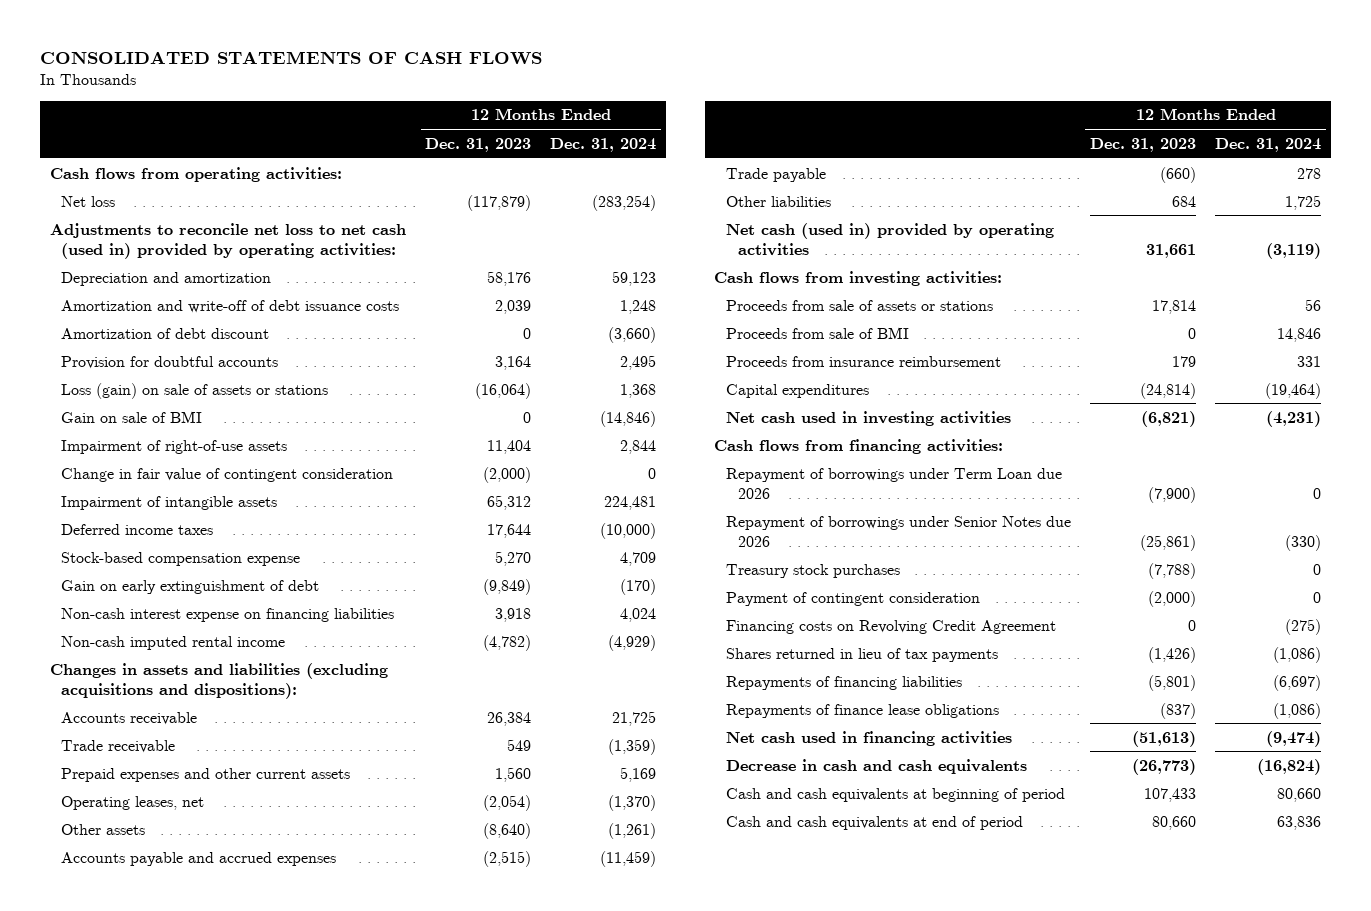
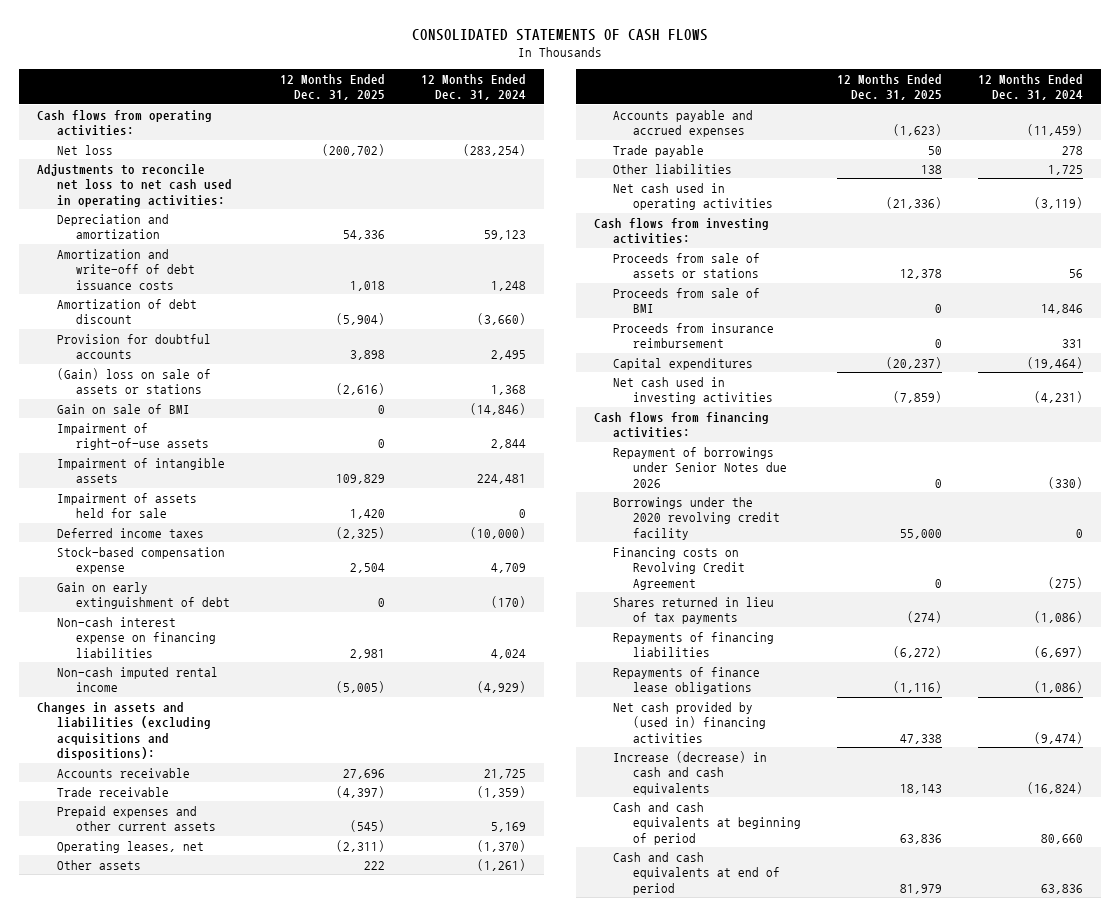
- | 12 Months Ended Dec. 31, 2023 | 12 Months Ended Dec. 31, 2024
+ | 12 Months Ended Dec. 31, 2025 | 12 Months Ended Dec. 31, 2024
- Adjustments to reconcile net loss to net cash (used in) provided by operating activities:
+ Adjustments to reconcile net loss to net cash used in operating activities:
- Loss (gain) on sale of assets or stations | (16,064) | 1,368
+ (Gain) loss on sale of assets or stations | (2,616) | 1,368
- Change in fair value of contingent consideration | (2,000) | 0
+ Impairment of assets held for sale | 1,420 | 0
- Net cash (used in) provided by operating activities | 31,661 | (3,119)
+ Net cash used in operating activities | (21,336) | (3,119)
- Repayment of borrowings under Term Loan due 2026 | (7,900) | 0
- Treasury stock purchases | (7,788) | 0
- Payment of contingent consideration | (2,000) | 0
+ Borrowings under the 2020 revolving credit facility | 55,000 | 0
- Net cash used in financing activities | (51,613) | (9,474)
- Decrease in cash and cash equivalents | (26,773) | (16,824)
+ Net cash provided by (used in) financing activities | 47,338 | (9,474)
+ Increase (decrease) in cash and cash equivalents | 18,143 | (16,824)

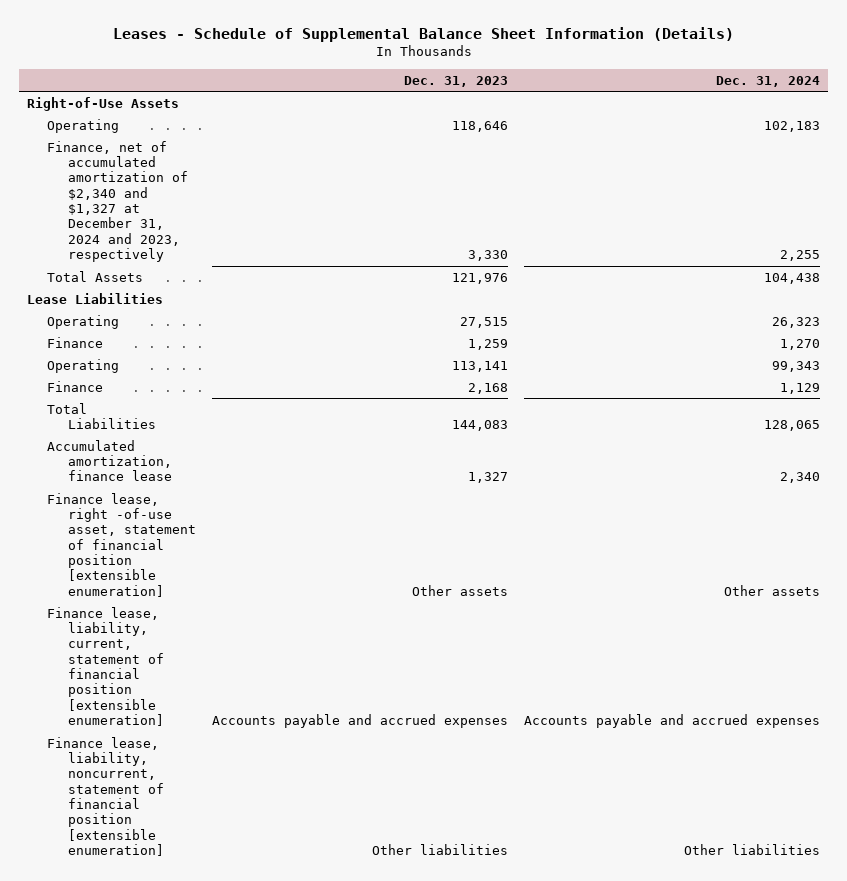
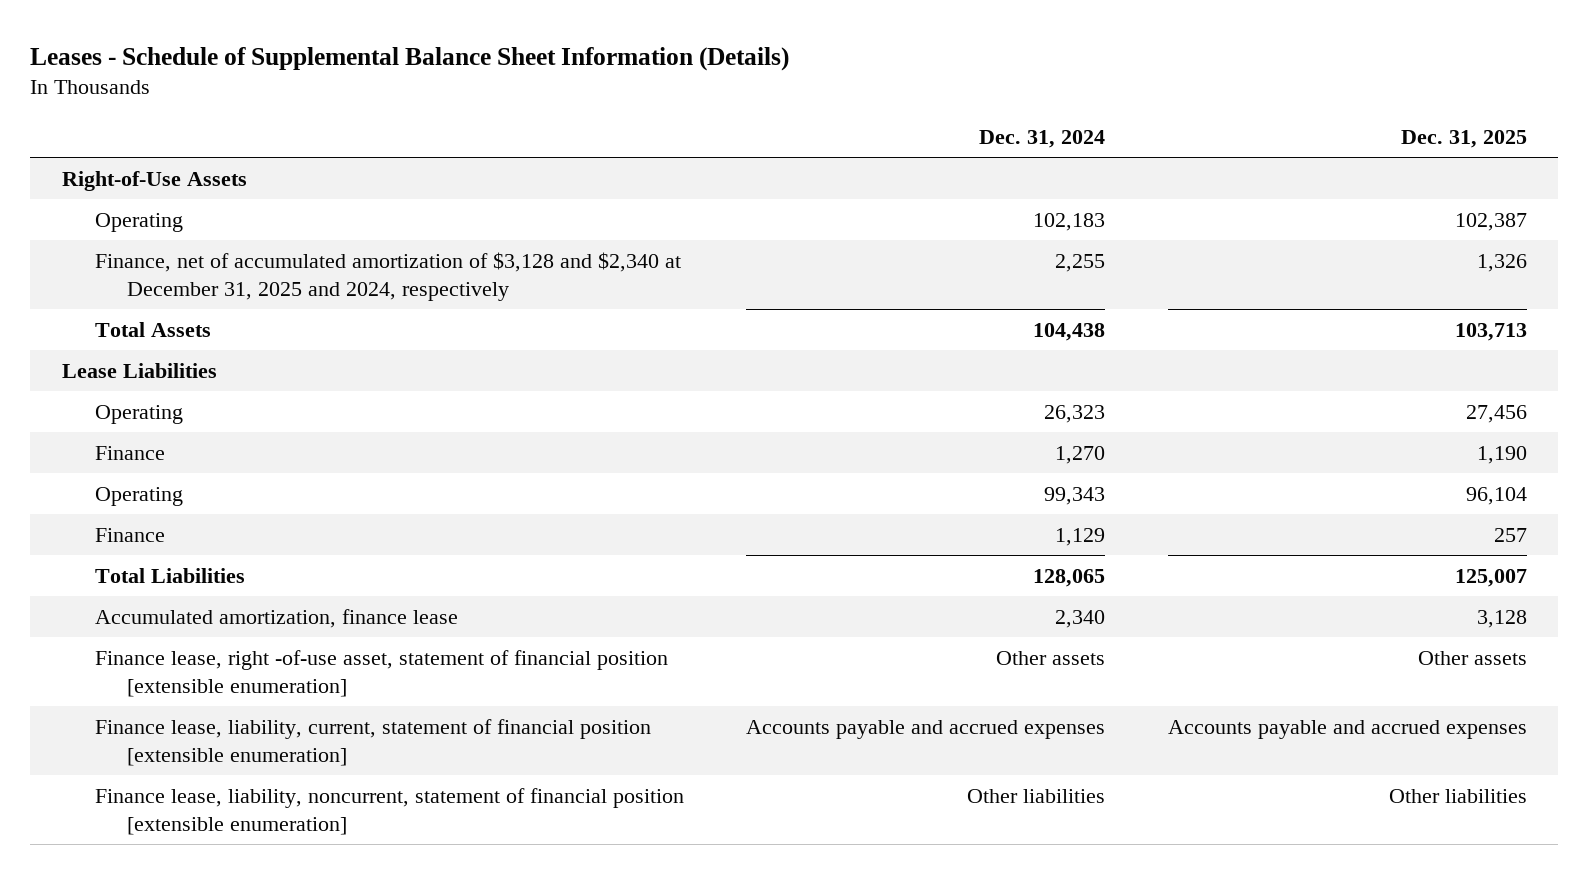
- | Dec. 31, 2023 | Dec. 31, 2024
+ | Dec. 31, 2024 | Dec. 31, 2025
- Finance, net of accumulated amortization of $2,340 and $1,327 at December 31, 2024 and 2023, respectively | 3,330 | 2,255
+ Finance, net of accumulated amortization of $3,128 and $2,340 at December 31, 2025 and 2024, respectively | 2,255 | 1,326

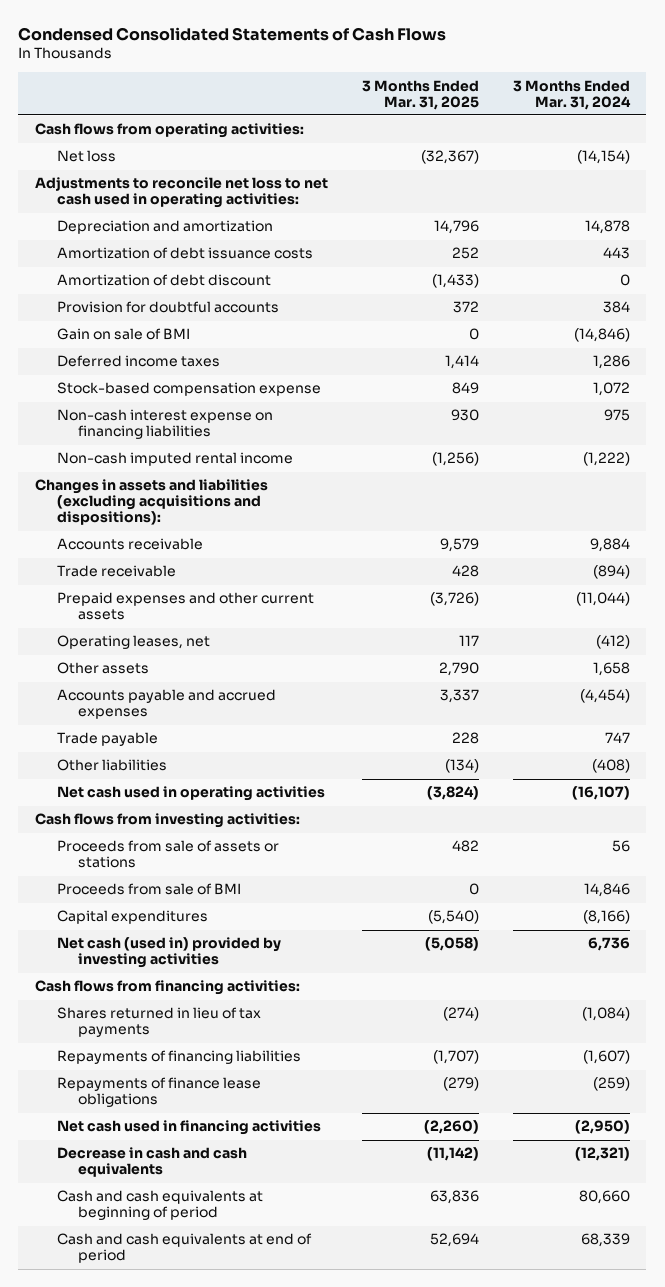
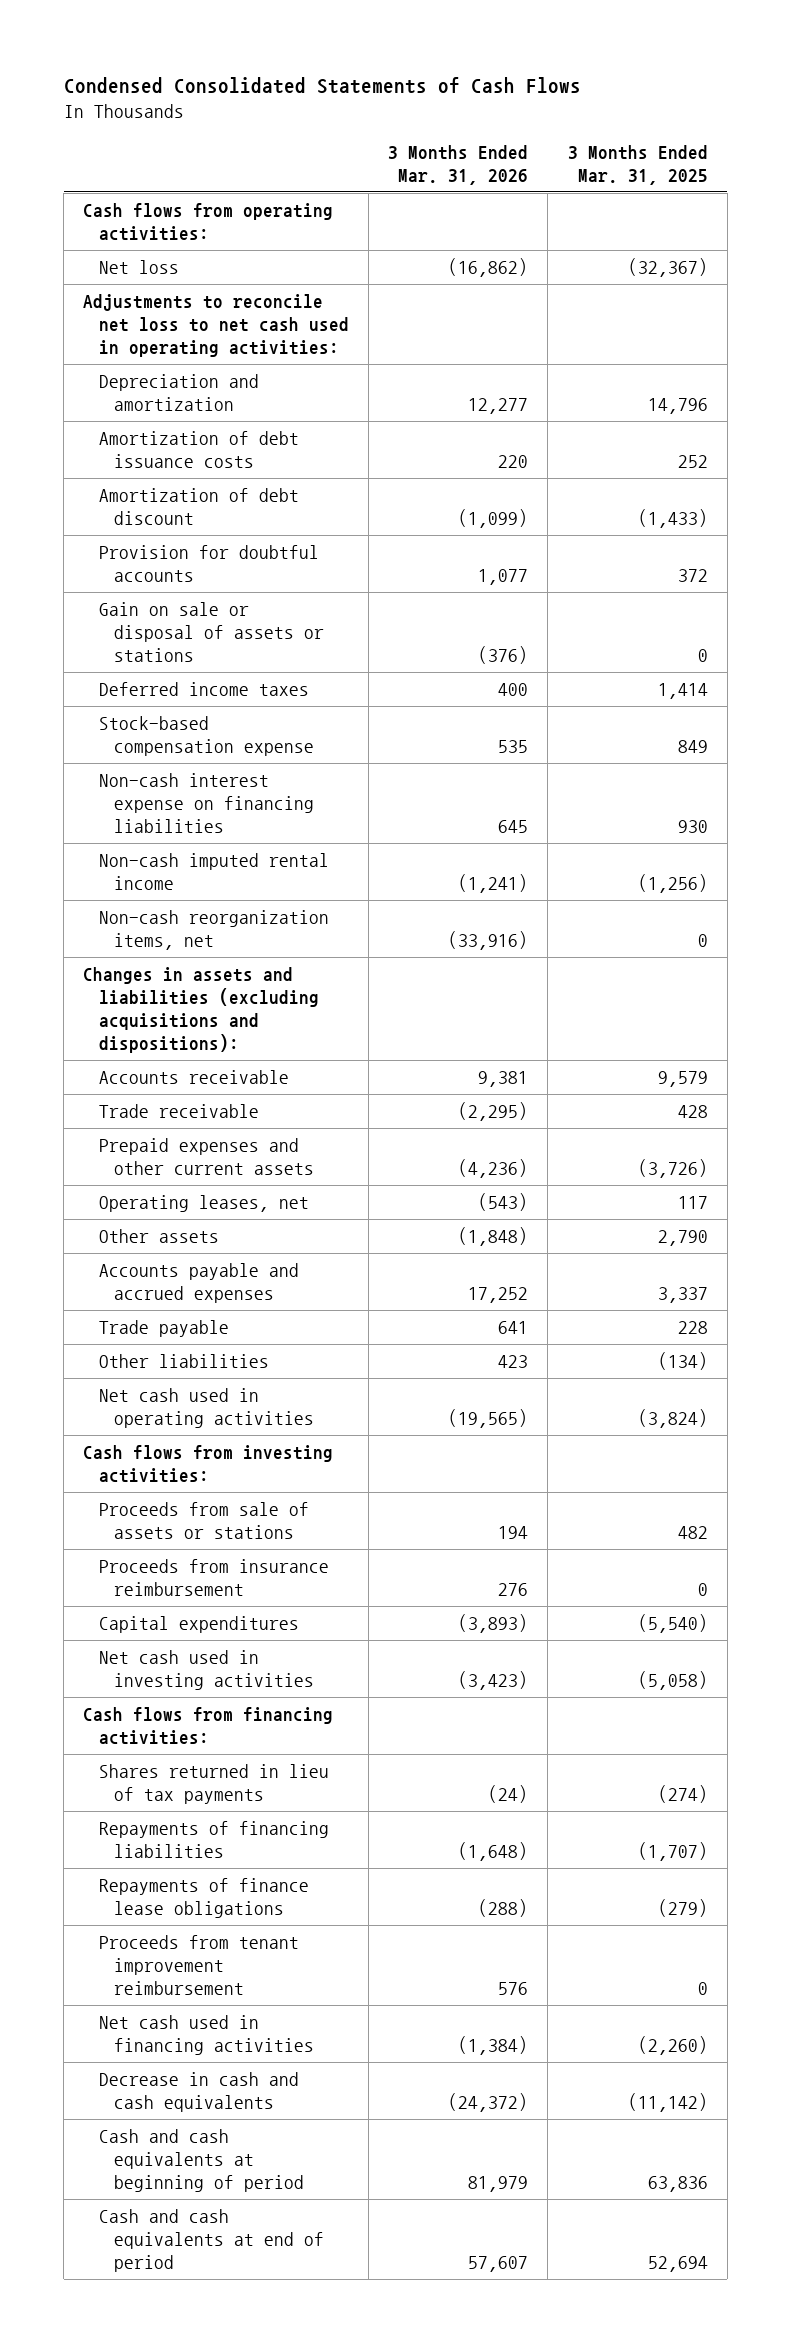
- | 3 Months Ended Mar. 31, 2025 | 3 Months Ended Mar. 31, 2024
+ | 3 Months Ended Mar. 31, 2026 | 3 Months Ended Mar. 31, 2025
- Gain on sale of BMI | 0 | (14,846)
+ Gain on sale or disposal of assets or stations | (376) | 0
+ Non-cash reorganization items, net | (33,916) | 0
- Proceeds from sale of BMI | 0 | 14,846
+ Proceeds from insurance reimbursement | 276 | 0
- Net cash (used in) provided by investing activities | (5,058) | 6,736
+ Net cash used in investing activities | (3,423) | (5,058)
+ Proceeds from tenant improvement reimbursement | 576 | 0

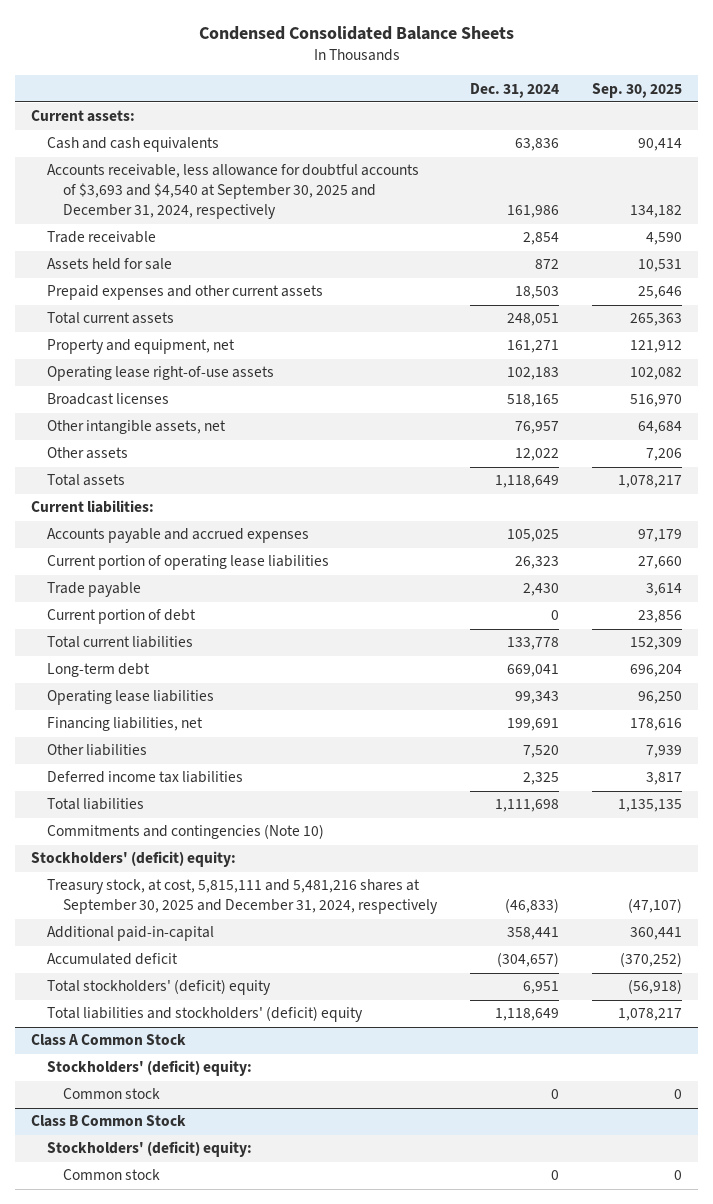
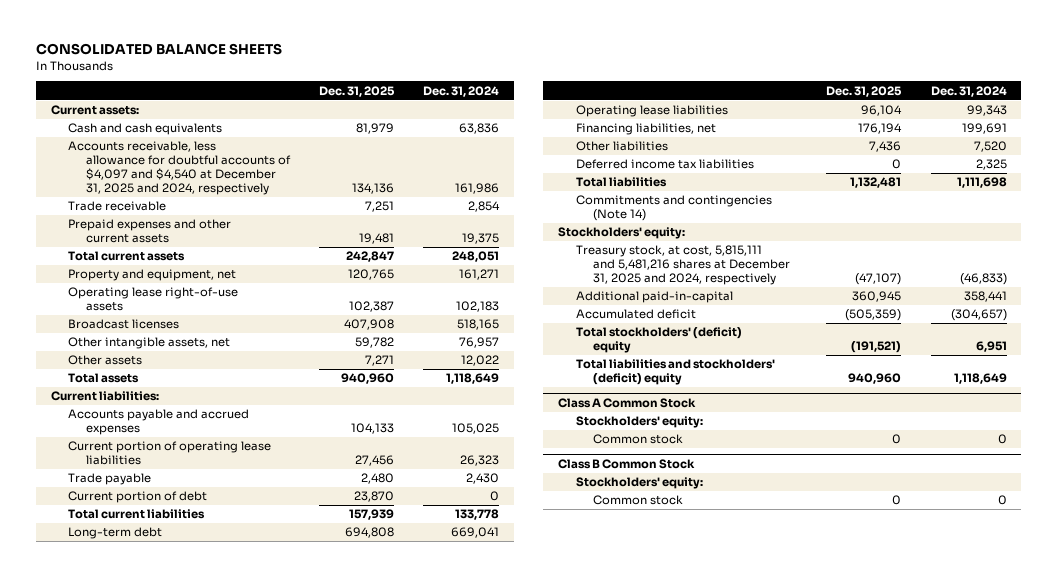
- Condensed Consolidated Balance Sheets
+ CONSOLIDATED BALANCE SHEETS
- | Dec. 31, 2024 | Sep. 30, 2025
+ | Dec. 31, 2025 | Dec. 31, 2024
- Accounts receivable, less allowance for doubtful accounts of $3,693 and $4,540 at September 30, 2025 and December 31, 2024, respectively | 161,986 | 134,182
+ Accounts receivable, less allowance for doubtful accounts of $4,097 and $4,540 at December 31, 2025 and 2024, respectively | 134,136 | 161,986
- Assets held for sale | 872 | 10,531
- Prepaid expenses and other current assets | 18,503 | 25,646
+ Prepaid expenses and other current assets | 19,481 | 19,375
- Commitments and contingencies (Note 10)
- Stockholders' (deficit) equity:
- Treasury stock, at cost, 5,815,111 and 5,481,216 shares at September 30, 2025 and December 31, 2024, respectively | (46,833) | (47,107)
+ Commitments and contingencies (Note 14)
+ Stockholders' equity:
+ Treasury stock, at cost, 5,815,111 and 5,481,216 shares at December 31, 2025 and 2024, respectively | (47,107) | (46,833)
@ Class A Common Stock
- Stockholders' (deficit) equity:
+ Stockholders' equity:
@ Class B Common Stock
- Stockholders' (deficit) equity:
+ Stockholders' equity:

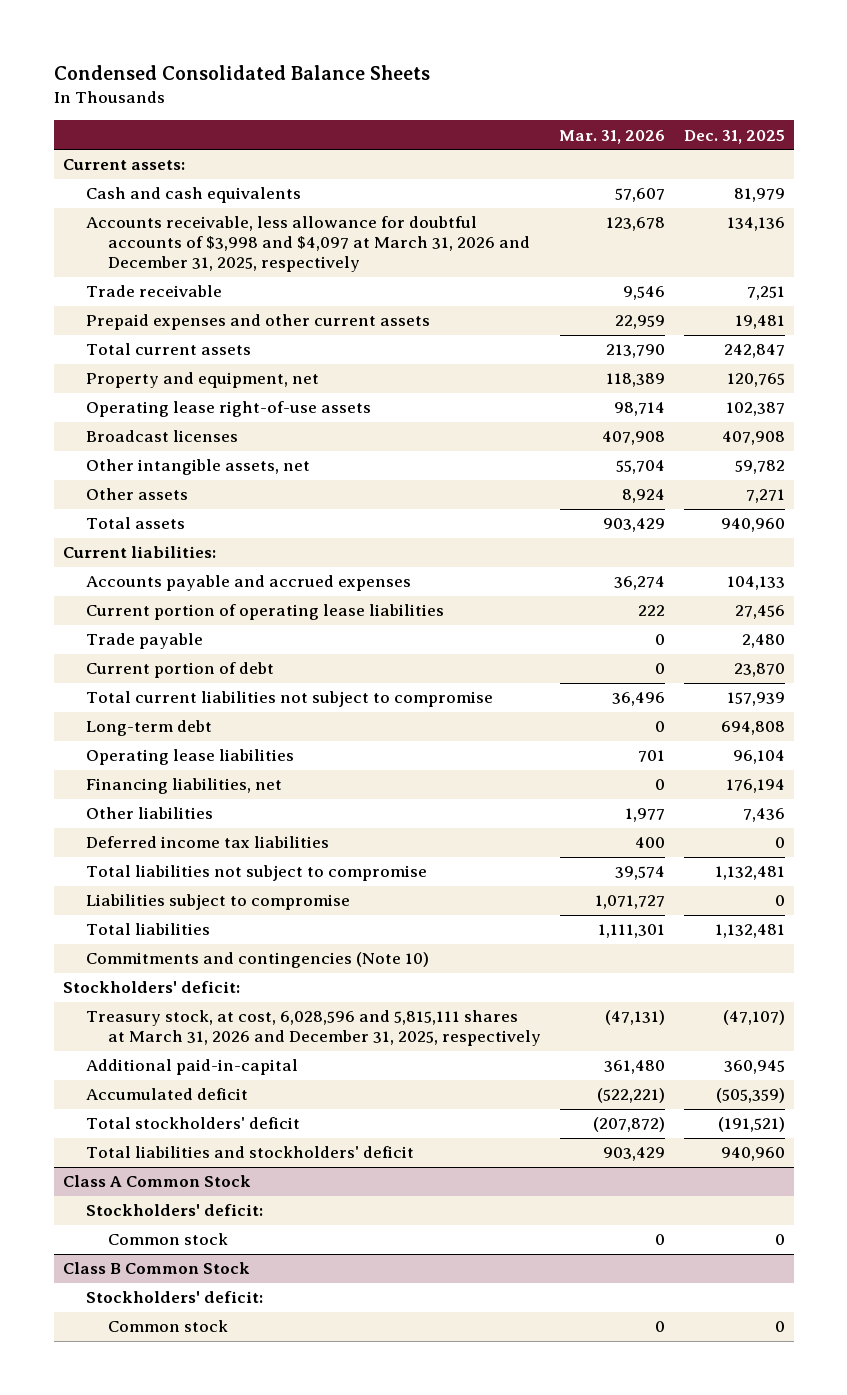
- CONSOLIDATED BALANCE SHEETS
+ Condensed Consolidated Balance Sheets
- | Dec. 31, 2025 | Dec. 31, 2024
+ | Mar. 31, 2026 | Dec. 31, 2025
- Accounts receivable, less allowance for doubtful accounts of $4,097 and $4,540 at December 31, 2025 and 2024, respectively | 134,136 | 161,986
+ Accounts receivable, less allowance for doubtful accounts of $3,998 and $4,097 at March 31, 2026 and December 31, 2025, respectively | 123,678 | 134,136
- Total current liabilities | 157,939 | 133,778
+ Total current liabilities not subject to compromise | 36,496 | 157,939
+ Total liabilities not subject to compromise | 39,574 | 1,132,481
+ Liabilities subject to compromise | 1,071,727 | 0
- Commitments and contingencies (Note 14)
- Stockholders' equity:
- Treasury stock, at cost, 5,815,111 and 5,481,216 shares at December 31, 2025 and 2024, respectively | (47,107) | (46,833)
+ Commitments and contingencies (Note 10)
+ Stockholders' deficit:
+ Treasury stock, at cost, 6,028,596 and 5,815,111 shares at March 31, 2026 and December 31, 2025, respectively | (47,131) | (47,107)
- Total stockholders' (deficit) equity | (191,521) | 6,951
- Total liabilities and stockholders' (deficit) equity | 940,960 | 1,118,649
+ Total stockholders' deficit | (207,872) | (191,521)
+ Total liabilities and stockholders' deficit | 903,429 | 940,960
@ Class A Common Stock
- Stockholders' equity:
+ Stockholders' deficit:
@ Class B Common Stock
- Stockholders' equity:
+ Stockholders' deficit:

